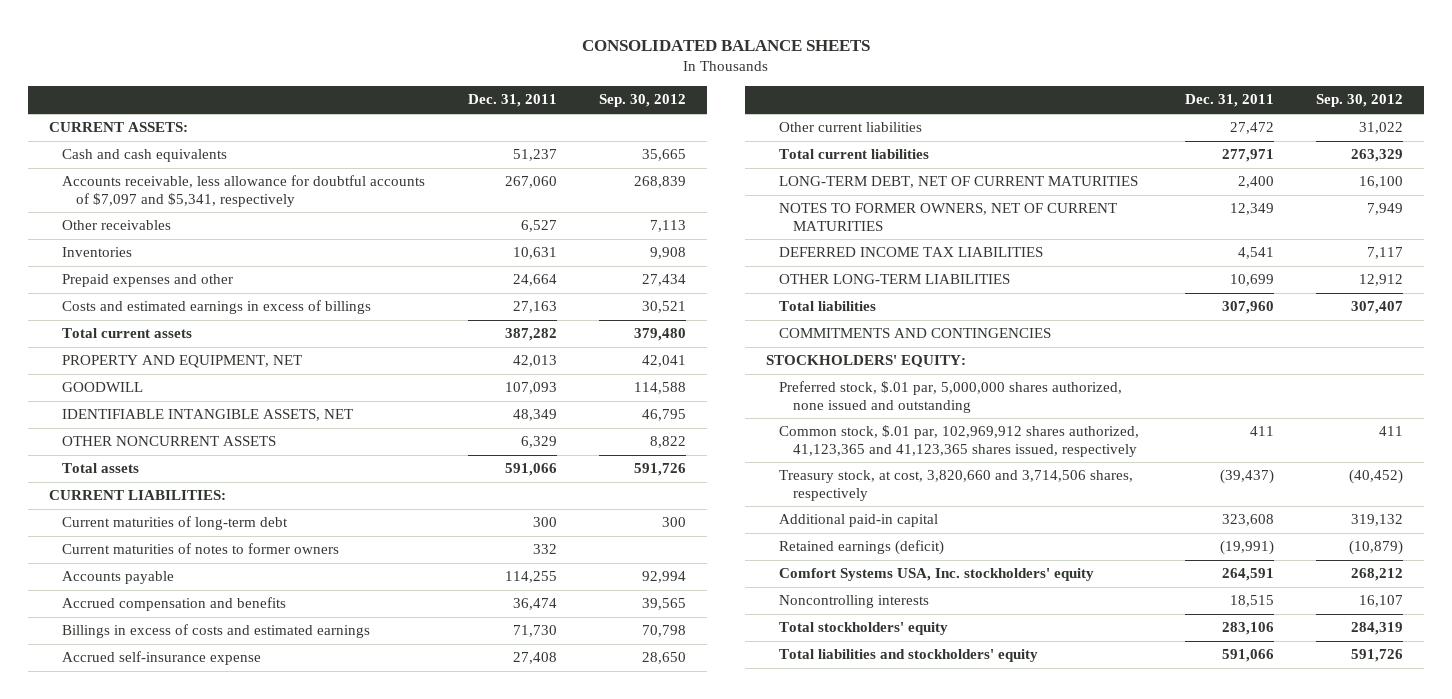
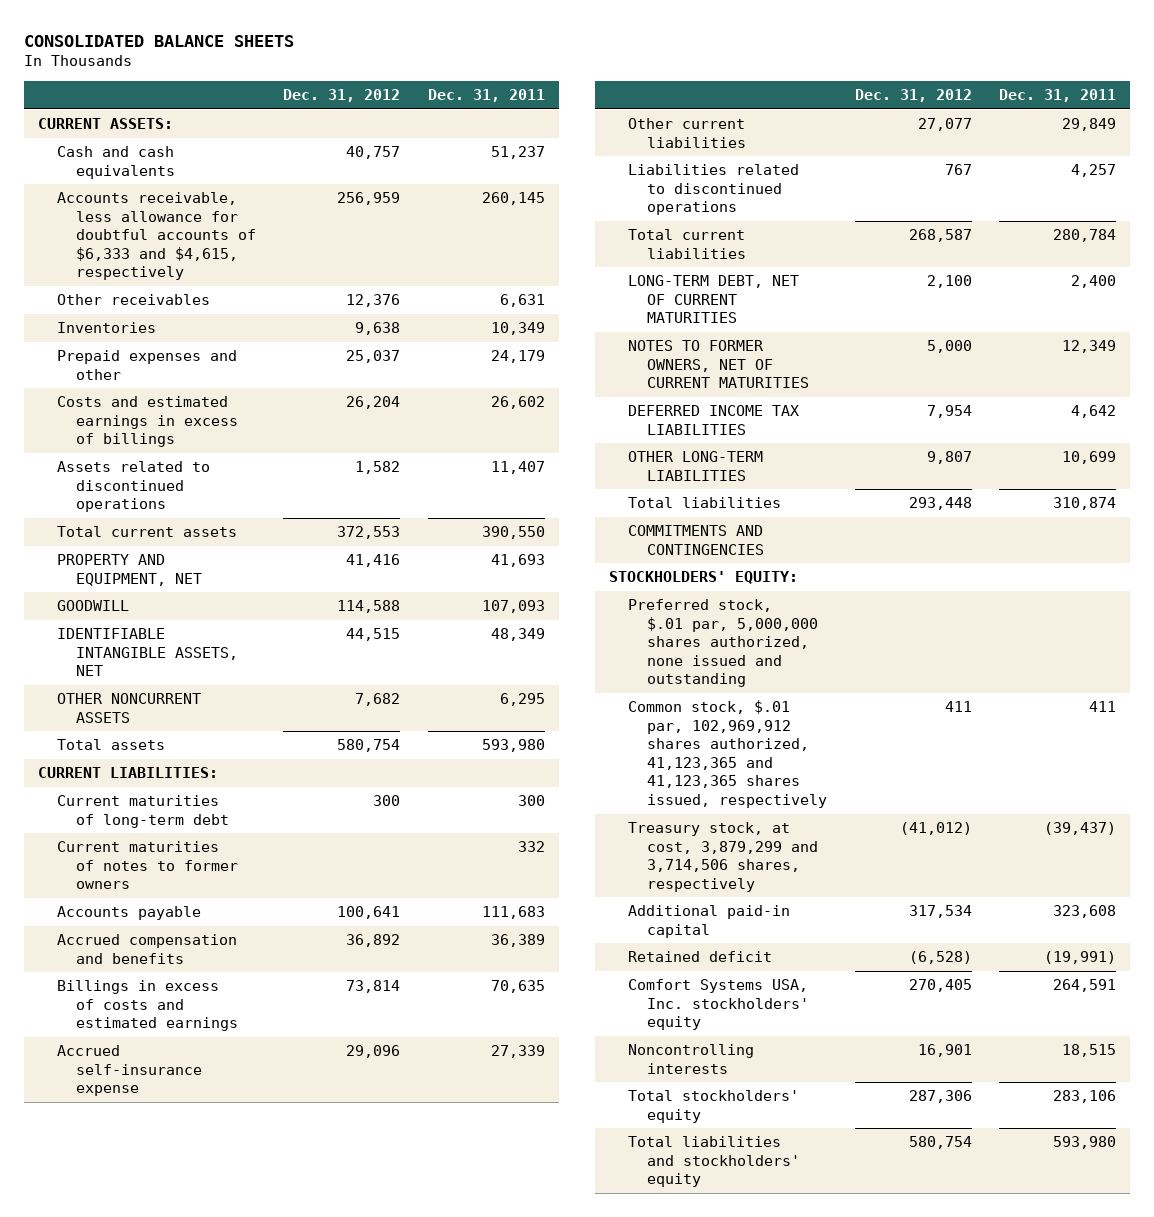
- | Dec. 31, 2011 | Sep. 30, 2012
+ | Dec. 31, 2012 | Dec. 31, 2011
- Accounts receivable, less allowance for doubtful accounts of $7,097 and $5,341, respectively | 267,060 | 268,839
- Other receivables | 6,527 | 7,113
- Inventories | 10,631 | 9,908
- Prepaid expenses and other | 24,664 | 27,434
- Costs and estimated earnings in excess of billings | 27,163 | 30,521
- Total current assets | 387,282 | 379,480
- PROPERTY AND EQUIPMENT, NET | 42,013 | 42,041
+ Accounts receivable, less allowance for doubtful accounts of $6,333 and $4,615, respectively | 256,959 | 260,145
+ Other receivables | 12,376 | 6,631
+ Inventories | 9,638 | 10,349
+ Prepaid expenses and other | 25,037 | 24,179
+ Costs and estimated earnings in excess of billings | 26,204 | 26,602
+ Assets related to discontinued operations | 1,582 | 11,407
+ Total current assets | 372,553 | 390,550
+ PROPERTY AND EQUIPMENT, NET | 41,416 | 41,693
- OTHER NONCURRENT ASSETS | 6,329 | 8,822
- Total assets | 591,066 | 591,726
+ OTHER NONCURRENT ASSETS | 7,682 | 6,295
+ Total assets | 580,754 | 593,980
- Accounts payable | 114,255 | 92,994
- Accrued compensation and benefits | 36,474 | 39,565
- Billings in excess of costs and estimated earnings | 71,730 | 70,798
- Accrued self-insurance expense | 27,408 | 28,650
- Other current liabilities | 27,472 | 31,022
- Total current liabilities | 277,971 | 263,329
+ Accounts payable | 100,641 | 111,683
+ Accrued compensation and benefits | 36,892 | 36,389
+ Billings in excess of costs and estimated earnings | 73,814 | 70,635
+ Accrued self-insurance expense | 29,096 | 27,339
+ Other current liabilities | 27,077 | 29,849
+ Liabilities related to discontinued operations | 767 | 4,257
+ Total current liabilities | 268,587 | 280,784
- DEFERRED INCOME TAX LIABILITIES | 4,541 | 7,117
+ DEFERRED INCOME TAX LIABILITIES | 7,954 | 4,642
- Total liabilities | 307,960 | 307,407
+ Total liabilities | 293,448 | 310,874
- Treasury stock, at cost, 3,820,660 and 3,714,506 shares, respectively | (39,437) | (40,452)
+ Treasury stock, at cost, 3,879,299 and 3,714,506 shares, respectively | (41,012) | (39,437)
- Retained earnings (deficit) | (19,991) | (10,879)
+ Retained deficit | (6,528) | (19,991)
- Total liabilities and stockholders' equity | 591,066 | 591,726
+ Total liabilities and stockholders' equity | 580,754 | 593,980

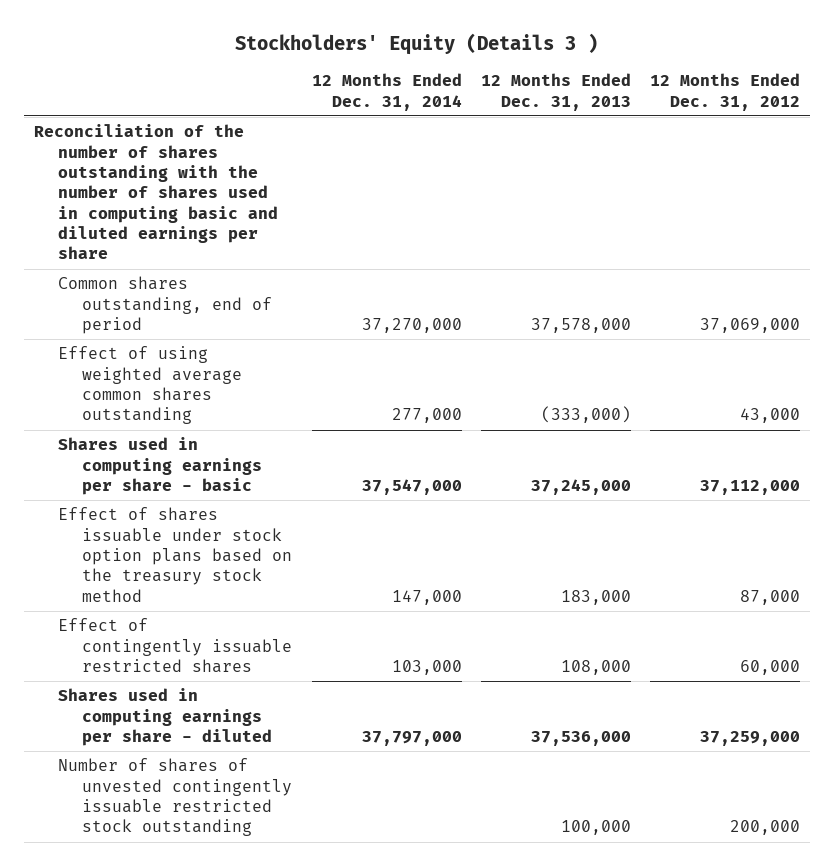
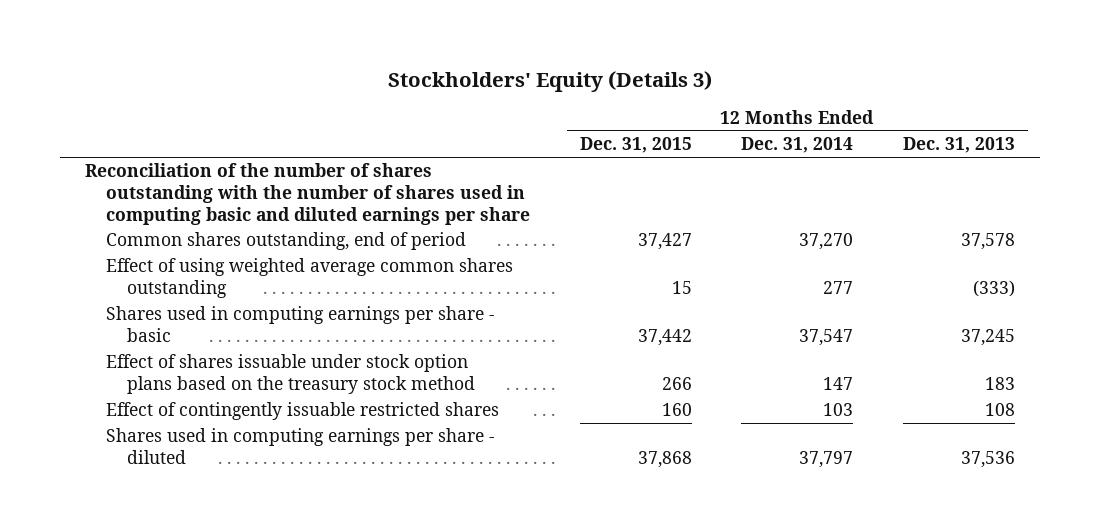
- Stockholders' Equity (Details 3 )
+ Stockholders' Equity (Details 3)
- | 12 Months Ended Dec. 31, 2014 | 12 Months Ended Dec. 31, 2013 | 12 Months Ended Dec. 31, 2012
+ | 12 Months Ended Dec. 31, 2015 | 12 Months Ended Dec. 31, 2014 | 12 Months Ended Dec. 31, 2013
- Common shares outstanding, end of period | 37,270,000 | 37,578,000 | 37,069,000
- Effect of using weighted average common shares outstanding | 277,000 | (333,000) | 43,000
- Shares used in computing earnings per share - basic | 37,547,000 | 37,245,000 | 37,112,000
- Effect of shares issuable under stock option plans based on the treasury stock method | 147,000 | 183,000 | 87,000
- Effect of contingently issuable restricted shares | 103,000 | 108,000 | 60,000
- Shares used in computing earnings per share - diluted | 37,797,000 | 37,536,000 | 37,259,000
- Number of shares of unvested contingently issuable restricted stock outstanding | | 100,000 | 200,000
+ Common shares outstanding, end of period | 37,427 | 37,270 | 37,578
+ Effect of using weighted average common shares outstanding | 15 | 277 | (333)
+ Shares used in computing earnings per share - basic | 37,442 | 37,547 | 37,245
+ Effect of shares issuable under stock option plans based on the treasury stock method | 266 | 147 | 183
+ Effect of contingently issuable restricted shares | 160 | 103 | 108
+ Shares used in computing earnings per share - diluted | 37,868 | 37,797 | 37,536

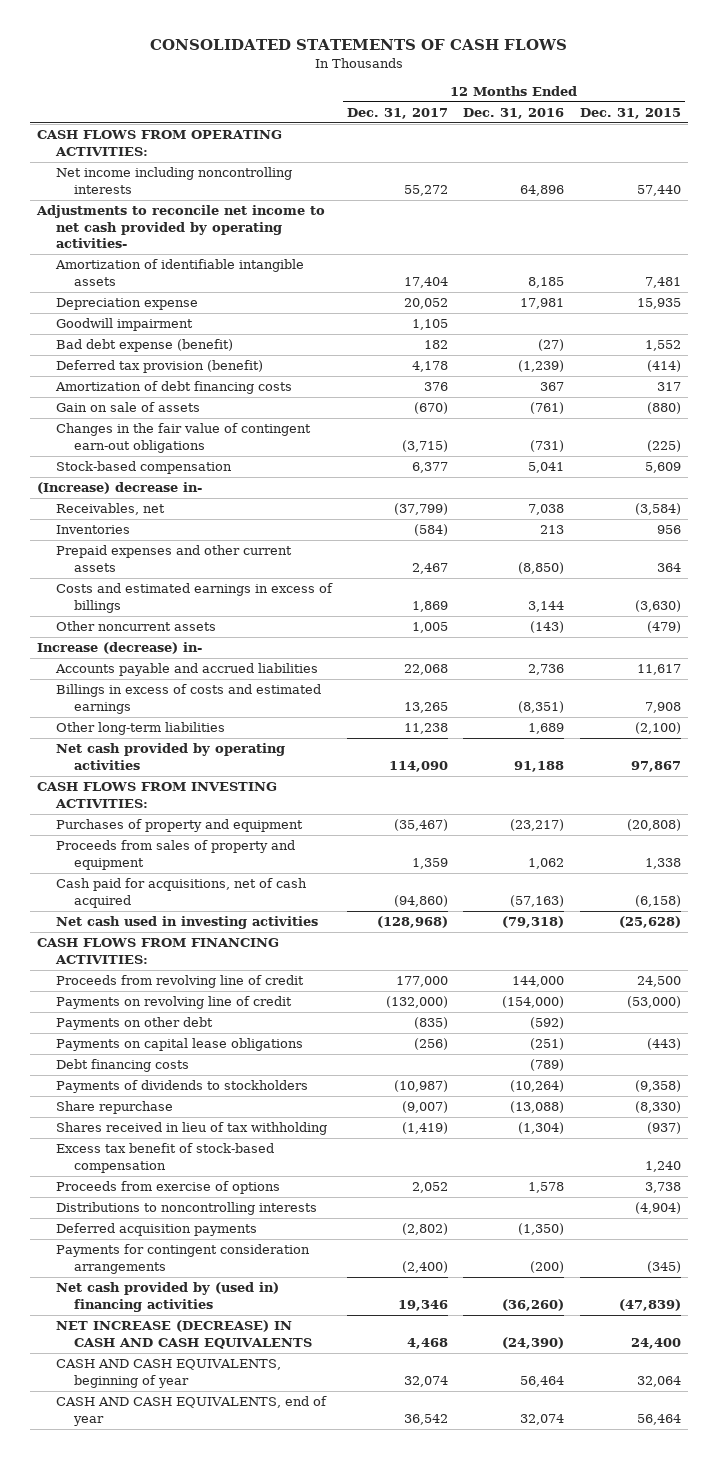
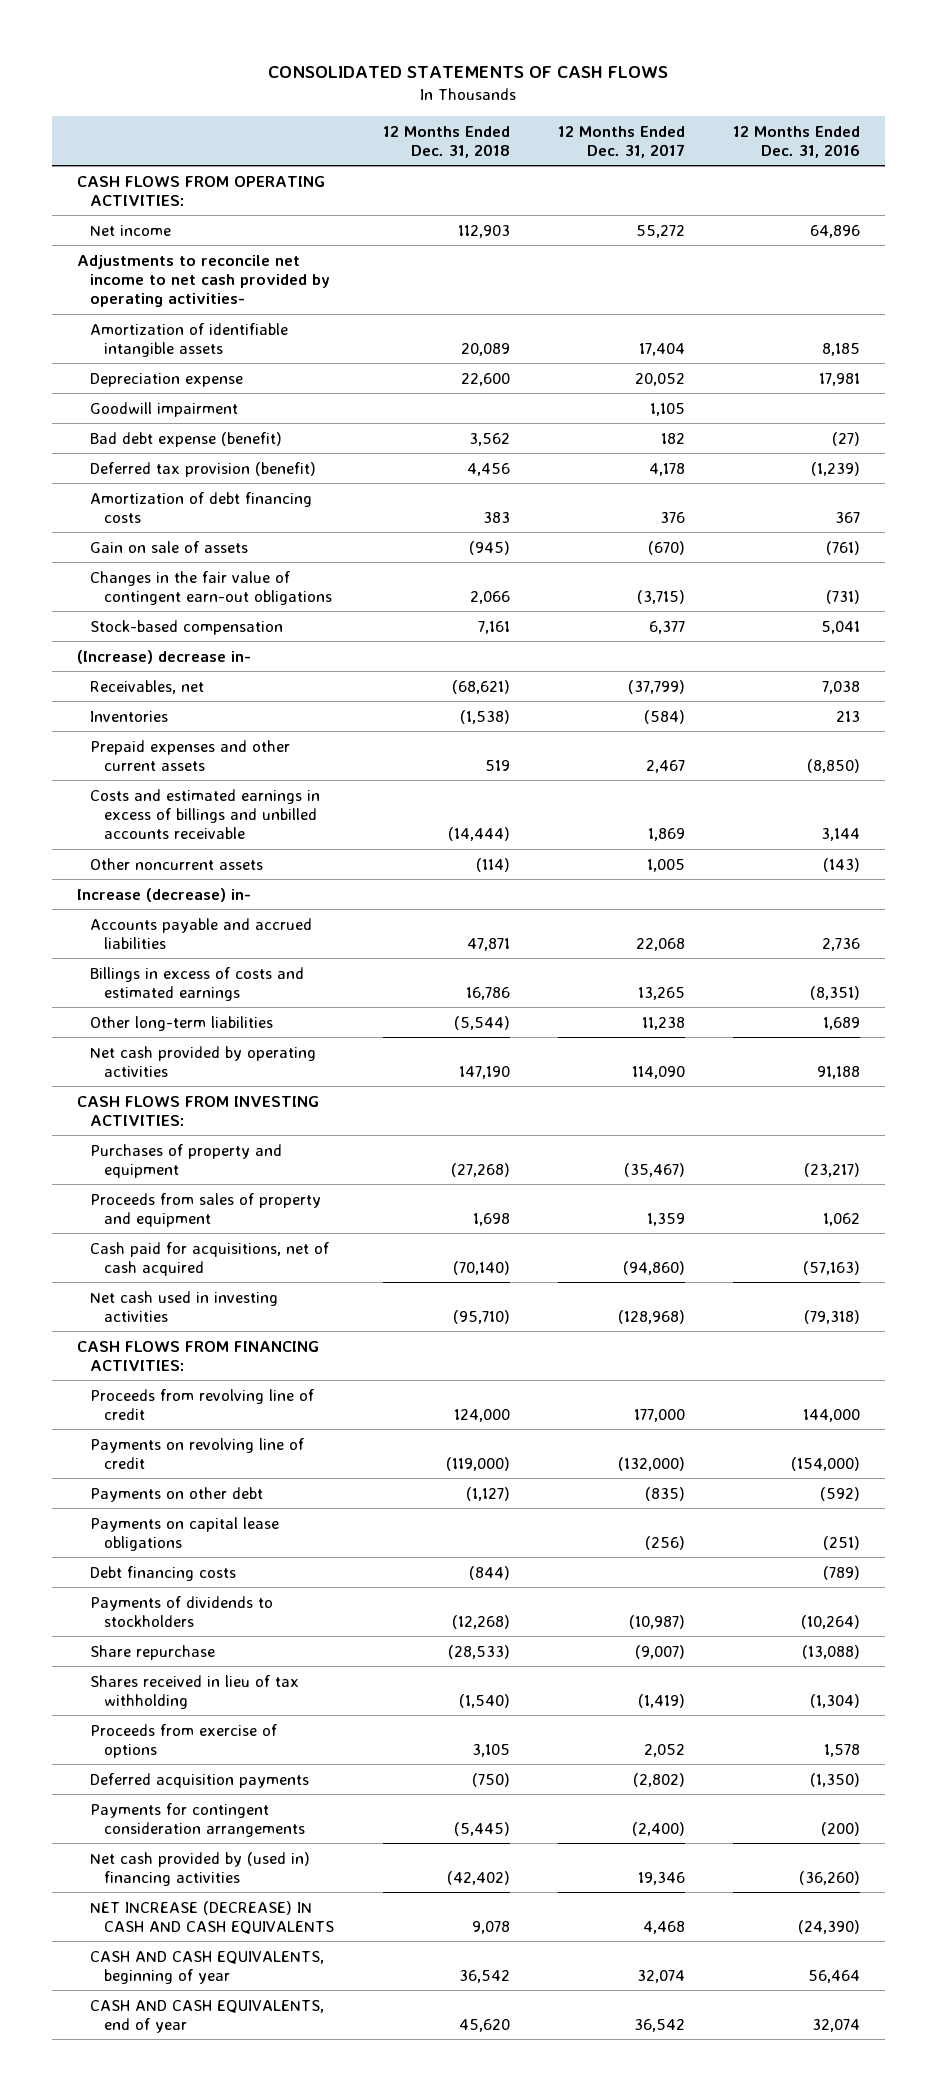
- | 12 Months Ended Dec. 31, 2017 | 12 Months Ended Dec. 31, 2016 | 12 Months Ended Dec. 31, 2015
+ | 12 Months Ended Dec. 31, 2018 | 12 Months Ended Dec. 31, 2017 | 12 Months Ended Dec. 31, 2016
- Net income including noncontrolling interests | 55,272 | 64,896 | 57,440
+ Net income | 112,903 | 55,272 | 64,896
- Costs and estimated earnings in excess of billings | 1,869 | 3,144 | (3,630)
+ Costs and estimated earnings in excess of billings and unbilled accounts receivable | (14,444) | 1,869 | 3,144
- Excess tax benefit of stock-based compensation | | | 1,240
- Distributions to noncontrolling interests | | | (4,904)

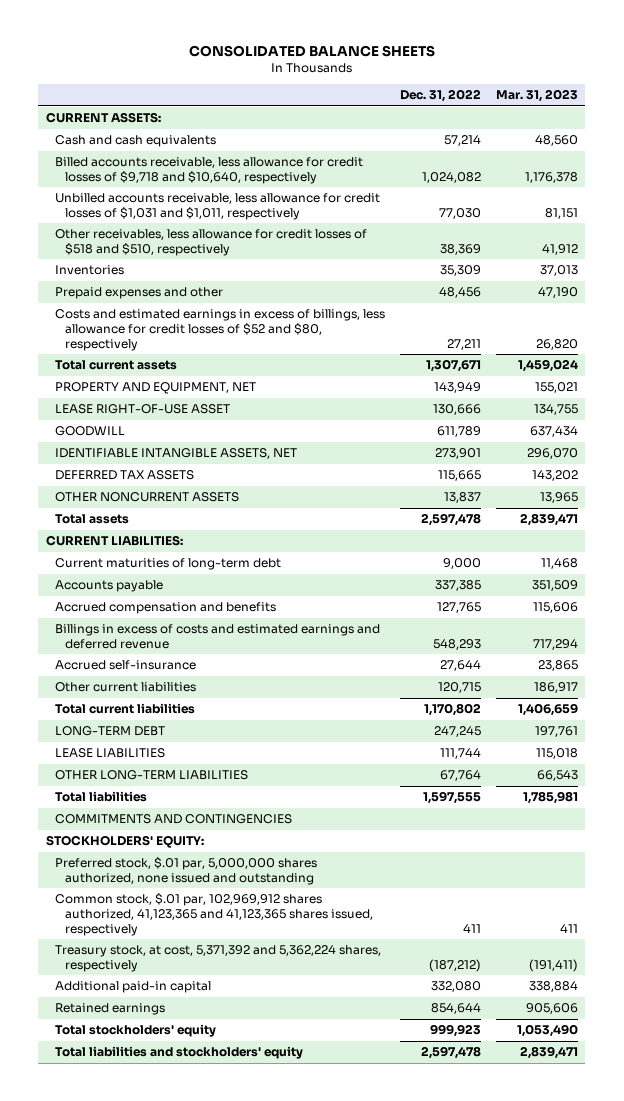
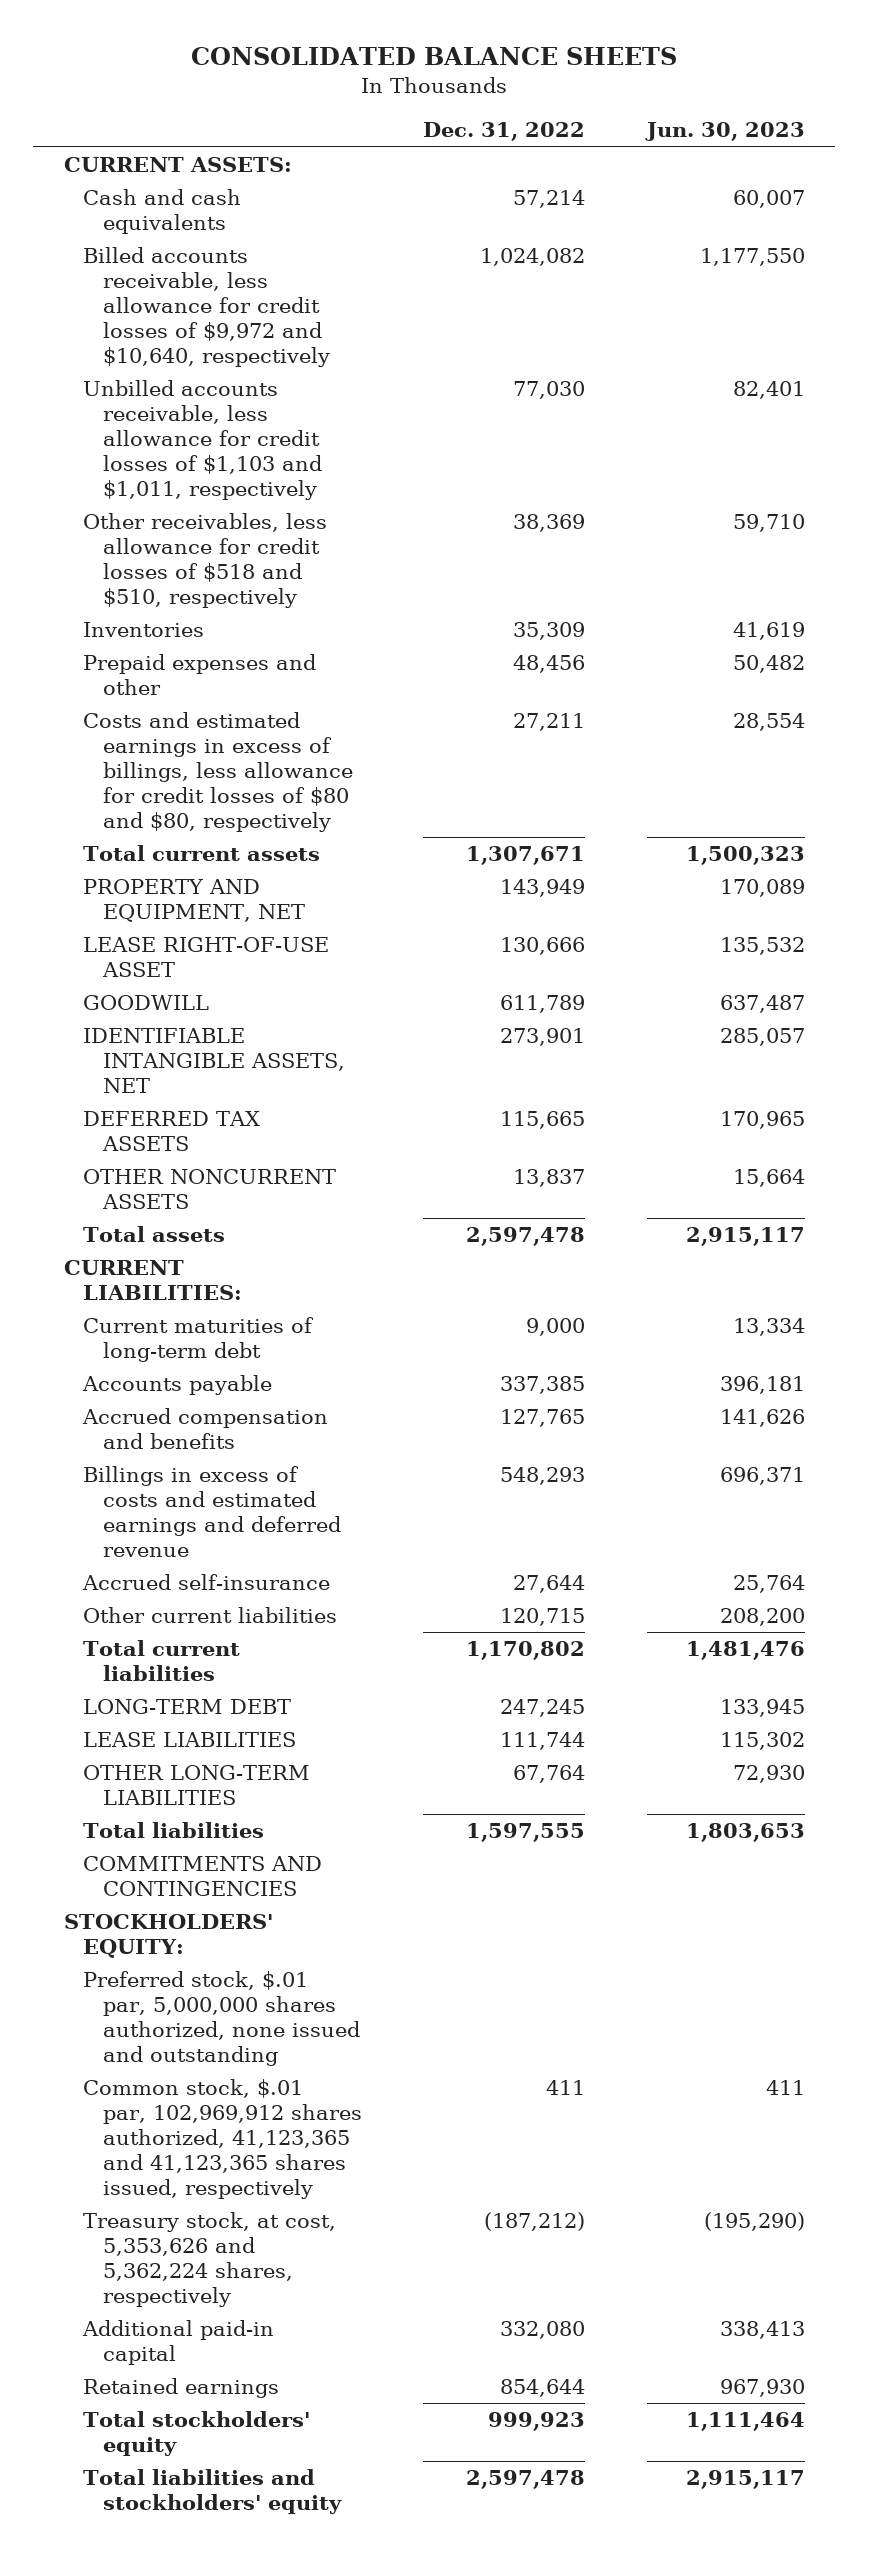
- | Dec. 31, 2022 | Mar. 31, 2023
+ | Dec. 31, 2022 | Jun. 30, 2023
- Billed accounts receivable, less allowance for credit losses of $9,718 and $10,640, respectively | 1,024,082 | 1,176,378
- Unbilled accounts receivable, less allowance for credit losses of $1,031 and $1,011, respectively | 77,030 | 81,151
+ Billed accounts receivable, less allowance for credit losses of $9,972 and $10,640, respectively | 1,024,082 | 1,177,550
+ Unbilled accounts receivable, less allowance for credit losses of $1,103 and $1,011, respectively | 77,030 | 82,401
- Costs and estimated earnings in excess of billings, less allowance for credit losses of $52 and $80, respectively | 27,211 | 26,820
+ Costs and estimated earnings in excess of billings, less allowance for credit losses of $80 and $80, respectively | 27,211 | 28,554
- Treasury stock, at cost, 5,371,392 and 5,362,224 shares, respectively | (187,212) | (191,411)
+ Treasury stock, at cost, 5,353,626 and 5,362,224 shares, respectively | (187,212) | (195,290)

